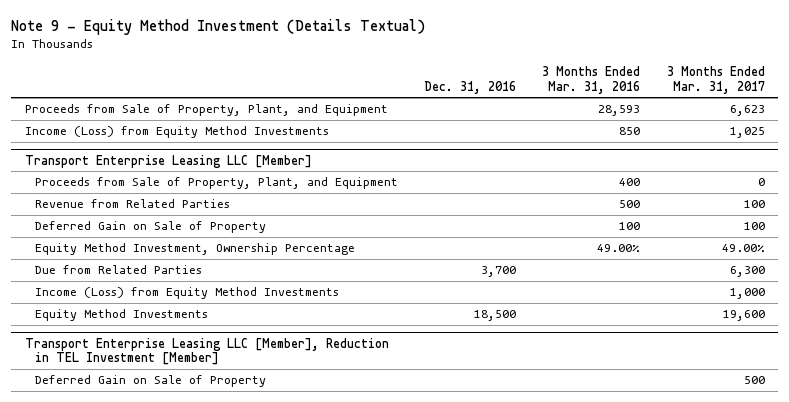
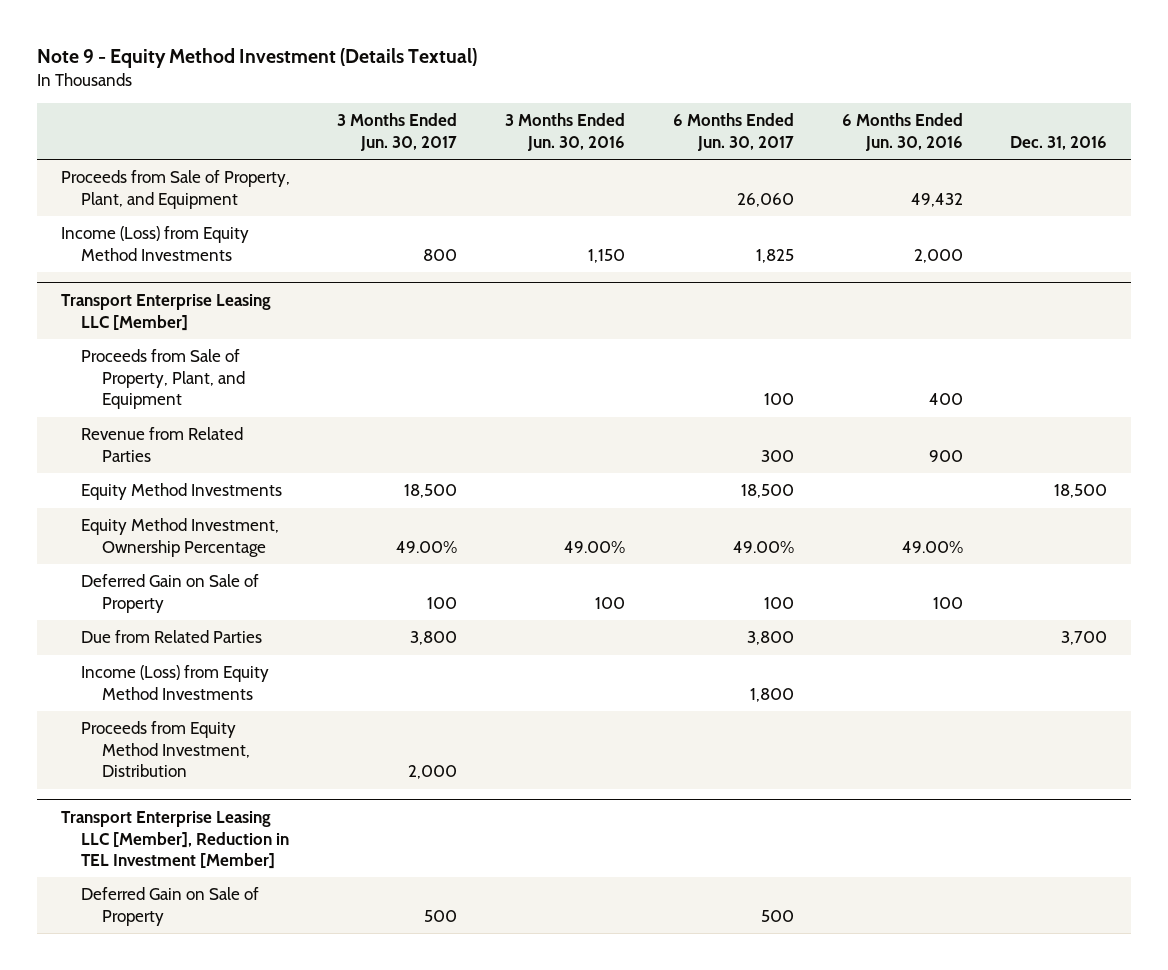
- | Dec. 31, 2016 | 3 Months Ended Mar. 31, 2016 | 3 Months Ended Mar. 31, 2017
+ | 3 Months Ended Jun. 30, 2017 | 3 Months Ended Jun. 30, 2016 | 6 Months Ended Jun. 30, 2017 | 6 Months Ended Jun. 30, 2016 | Dec. 31, 2016
@ Transport Enterprise Leasing LLC [Member]
moved up: Equity Method Investments | 18,500 | | 18,500 | | 18,500
moved down: Deferred Gain on Sale of Property | 100 | 100 | 100 | 100 |
+ Proceeds from Equity Method Investment, Distribution | 2,000 | | | |

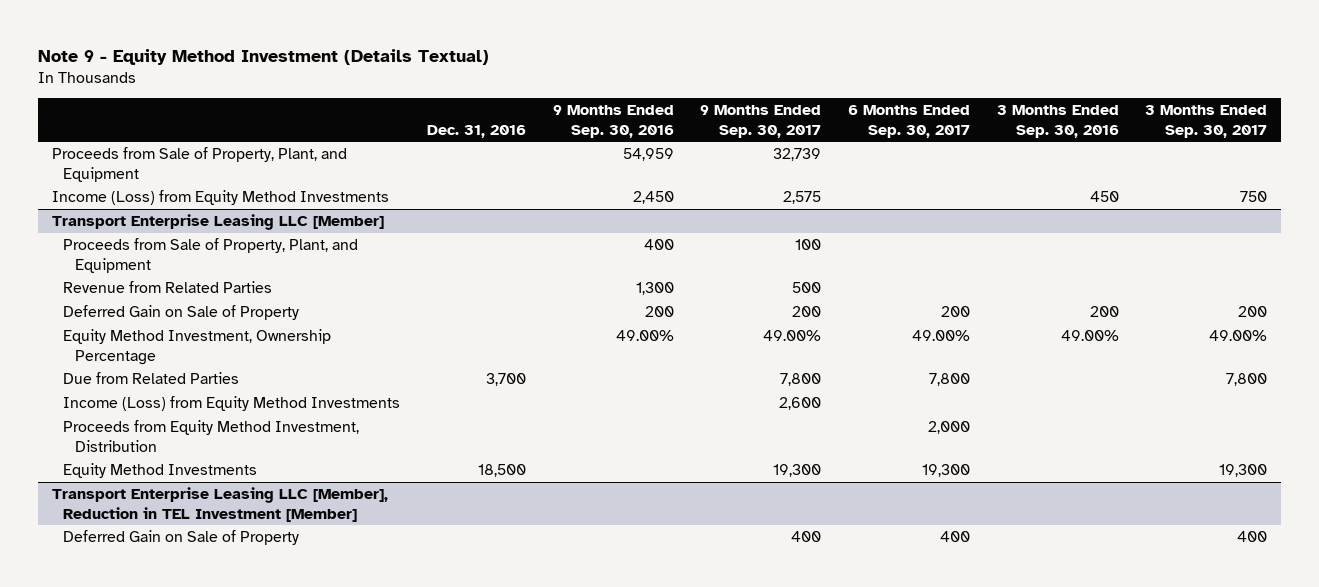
- | 3 Months Ended Jun. 30, 2017 | 3 Months Ended Jun. 30, 2016 | 6 Months Ended Jun. 30, 2017 | 6 Months Ended Jun. 30, 2016 | Dec. 31, 2016
+ | Dec. 31, 2016 | 9 Months Ended Sep. 30, 2016 | 9 Months Ended Sep. 30, 2017 | 6 Months Ended Sep. 30, 2017 | 3 Months Ended Sep. 30, 2016 | 3 Months Ended Sep. 30, 2017
@ Transport Enterprise Leasing LLC [Member]
moved down: Equity Method Investment, Ownership Percentage | | 49.00% | 49.00% | 49.00% | 49.00% | 49.00%
moved down: Equity Method Investments | 18,500 | | 19,300 | 19,300 | | 19,300

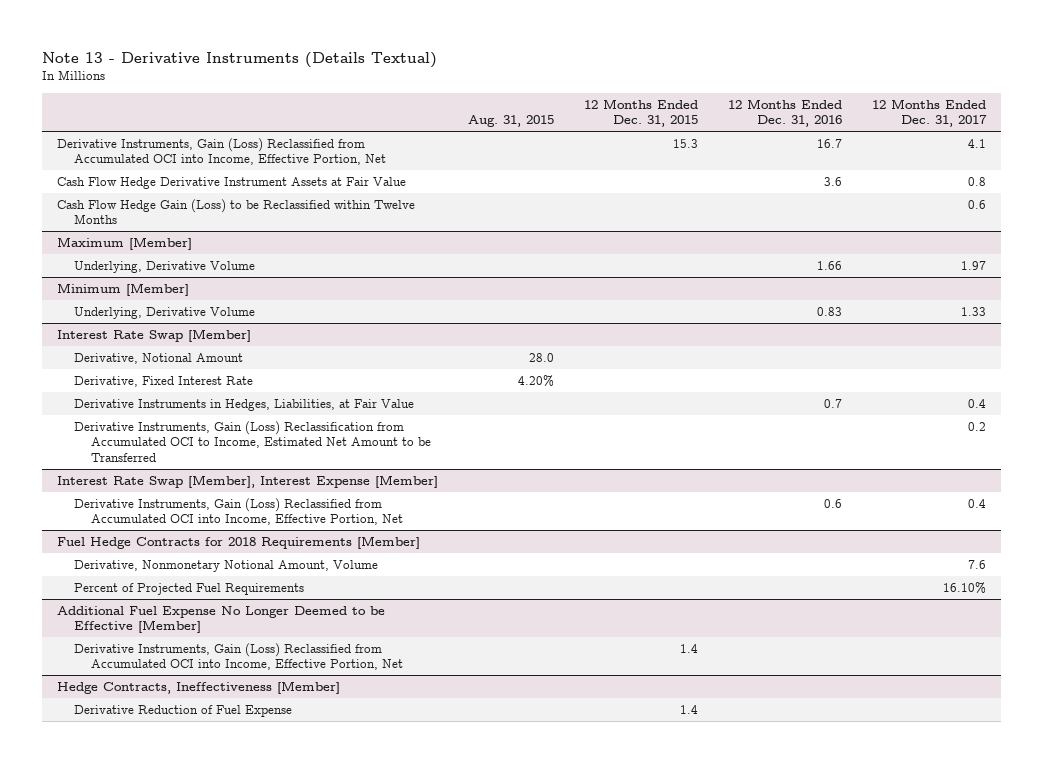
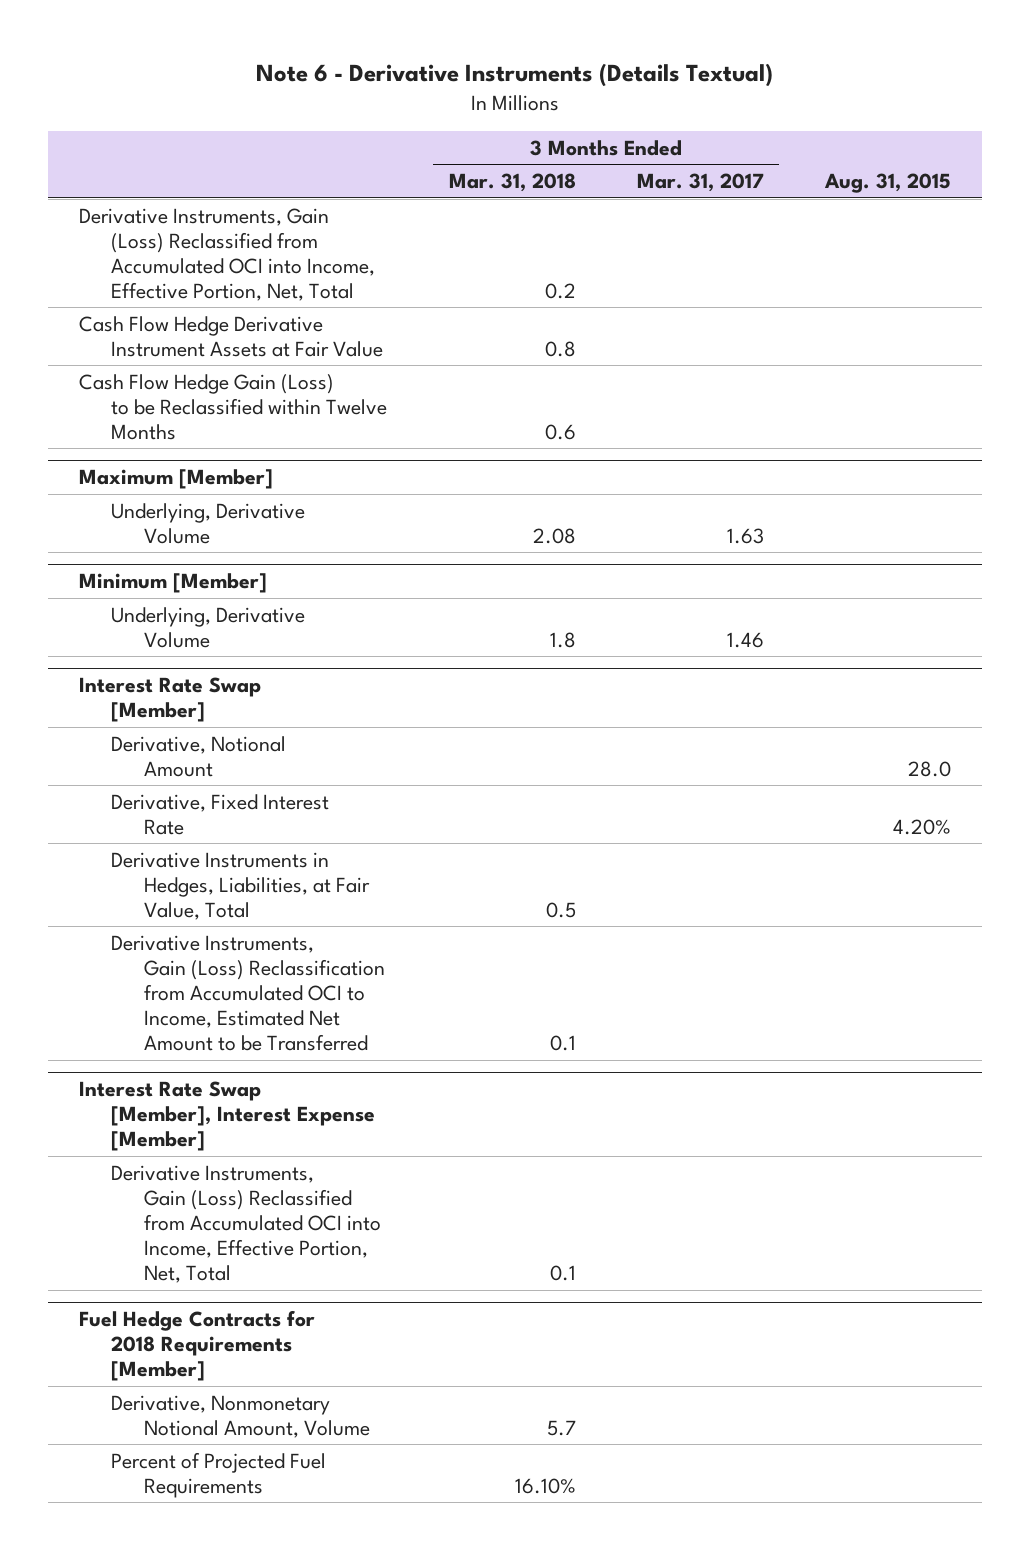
- Note 13 - Derivative Instruments (Details Textual)
+ Note 6 - Derivative Instruments (Details Textual)
- | Aug. 31, 2015 | 12 Months Ended Dec. 31, 2015 | 12 Months Ended Dec. 31, 2016 | 12 Months Ended Dec. 31, 2017
+ | 3 Months Ended Mar. 31, 2018 | 3 Months Ended Mar. 31, 2017 | Aug. 31, 2015
- Derivative Instruments, Gain (Loss) Reclassified from Accumulated OCI into Income, Effective Portion, Net | | 15.3 | 16.7 | 4.1
+ Derivative Instruments, Gain (Loss) Reclassified from Accumulated OCI into Income, Effective Portion, Net, Total | 0.2 | |
@ Interest Rate Swap [Member]
- Derivative Instruments in Hedges, Liabilities, at Fair Value | | | 0.7 | 0.4
+ Derivative Instruments in Hedges, Liabilities, at Fair Value, Total | 0.5 | |
@ Interest Rate Swap [Member], Interest Expense [Member]
- Derivative Instruments, Gain (Loss) Reclassified from Accumulated OCI into Income, Effective Portion, Net | | | 0.6 | 0.4
+ Derivative Instruments, Gain (Loss) Reclassified from Accumulated OCI into Income, Effective Portion, Net, Total | 0.1 | |
- Additional Fuel Expense No Longer Deemed to be Effective [Member]
- Derivative Instruments, Gain (Loss) Reclassified from Accumulated OCI into Income, Effective Portion, Net | | 1.4 | |
- Hedge Contracts, Ineffectiveness [Member]
- Derivative Reduction of Fuel Expense | | 1.4 | |

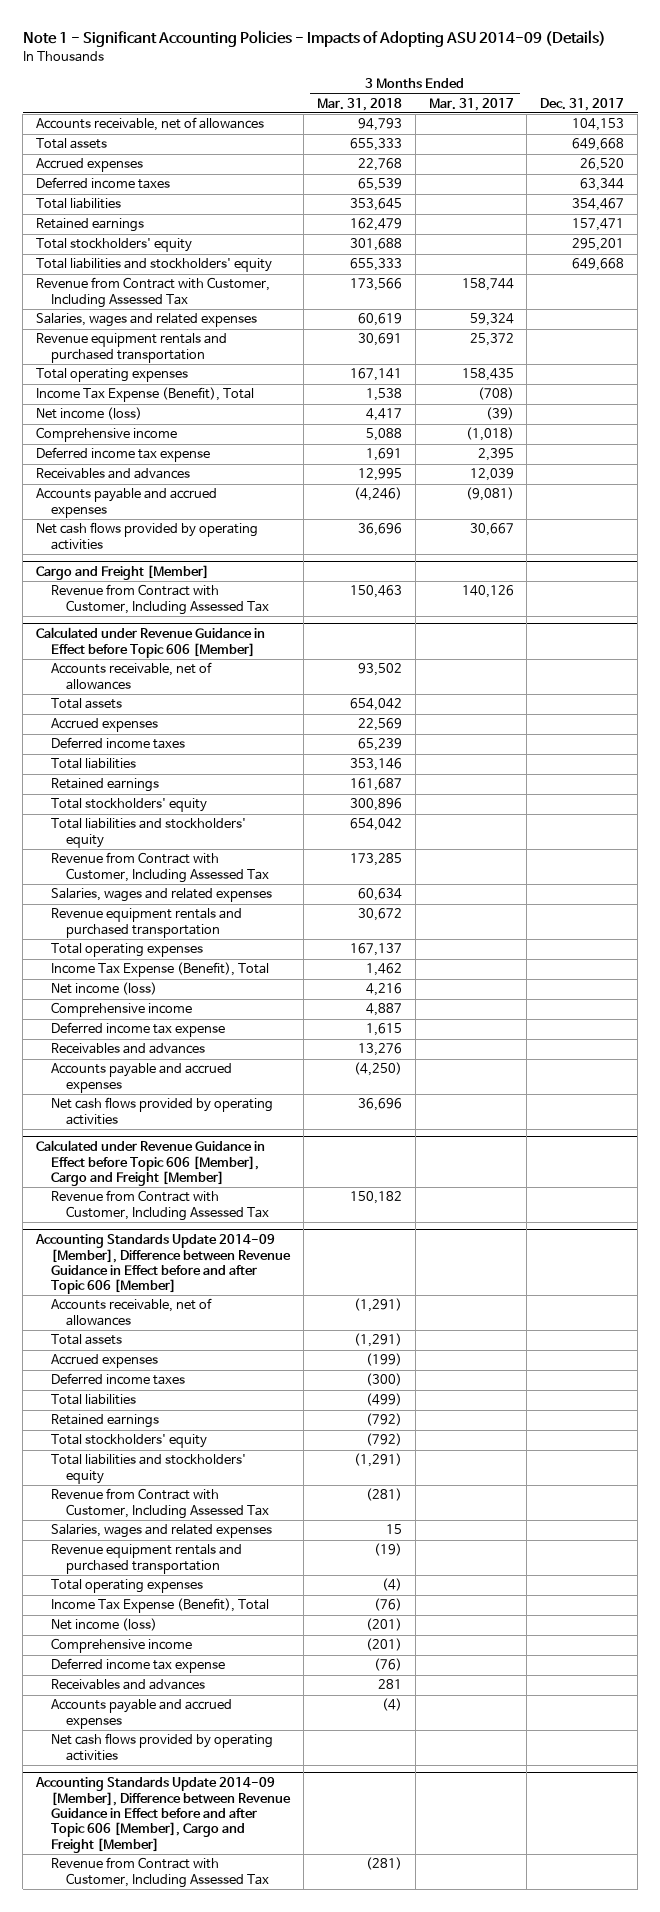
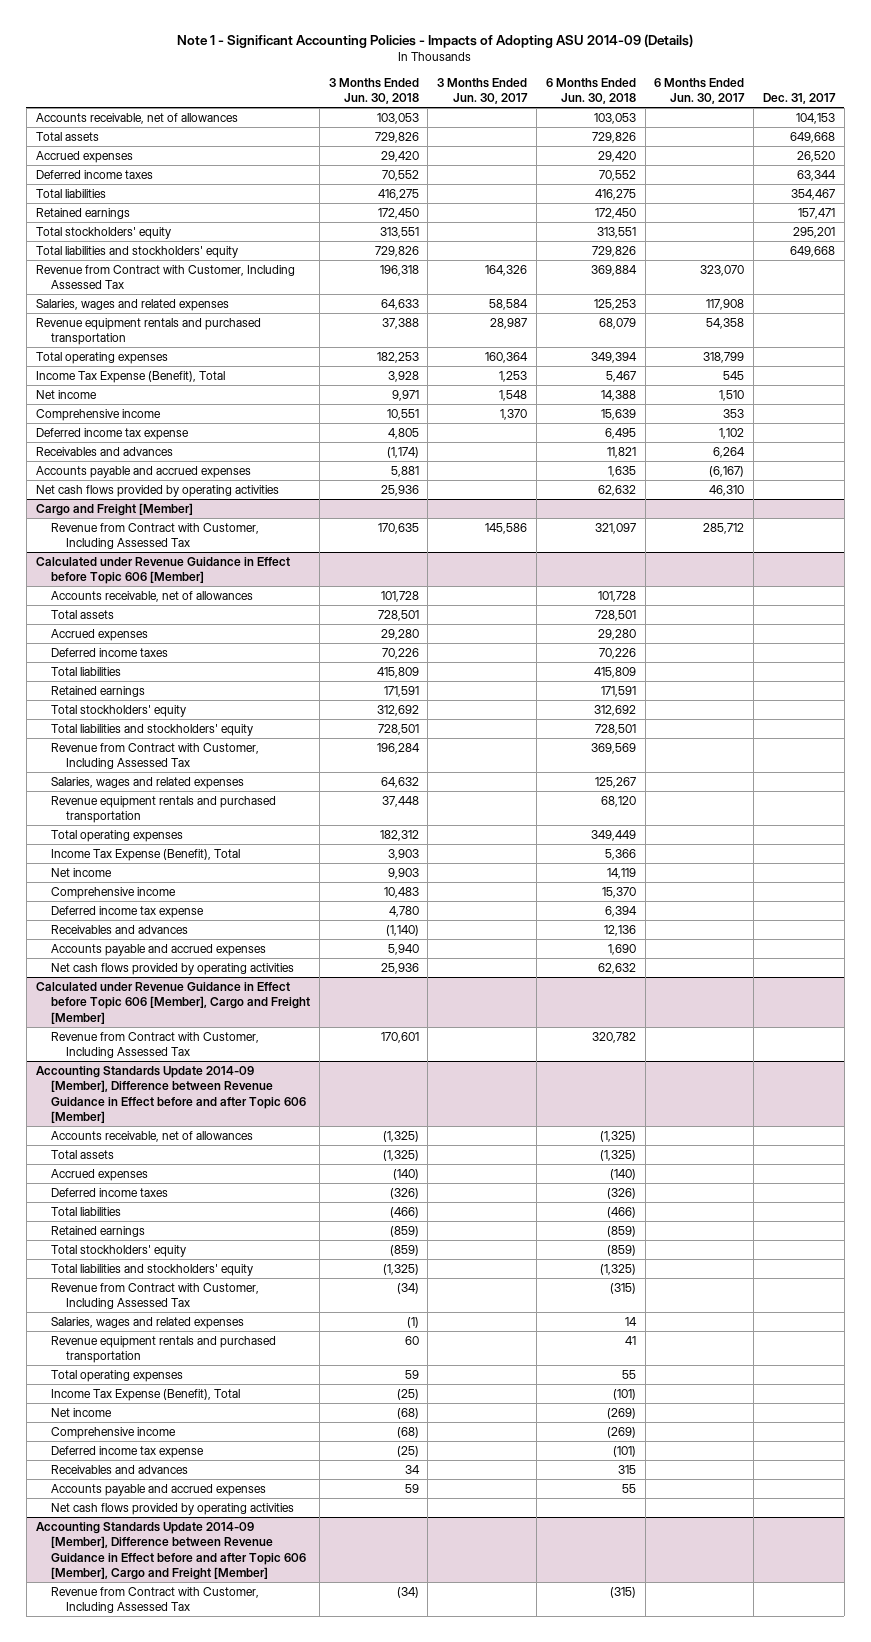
- | 3 Months Ended Mar. 31, 2018 | 3 Months Ended Mar. 31, 2017 | Dec. 31, 2017
+ | 3 Months Ended Jun. 30, 2018 | 3 Months Ended Jun. 30, 2017 | 6 Months Ended Jun. 30, 2018 | 6 Months Ended Jun. 30, 2017 | Dec. 31, 2017
- Net income (loss) | 4,417 | (39) |
+ Net income | 9,971 | 1,548 | 14,388 | 1,510 |
@ Calculated under Revenue Guidance in Effect before Topic 606 [Member]
- Net income (loss) | 4,216 | |
+ Net income | 9,903 | | 14,119 | |
@ Accounting Standards Update 2014-09 [Member], Difference between Revenue Guidance in Effect before and after Topic 606 [Member]
- Net income (loss) | (201) | |
+ Net income | (68) | | (269) | |

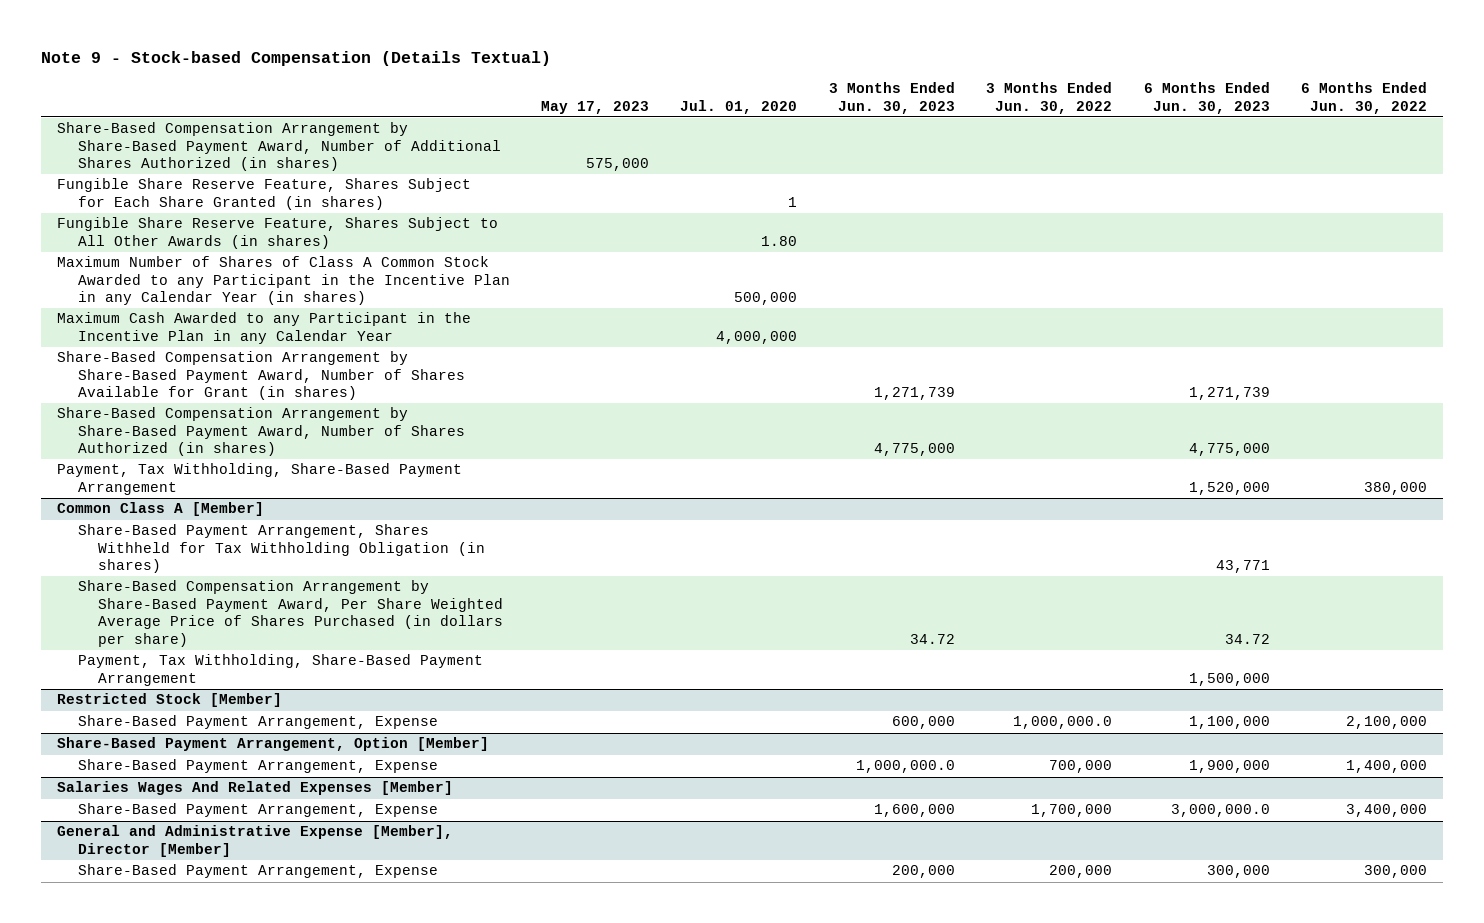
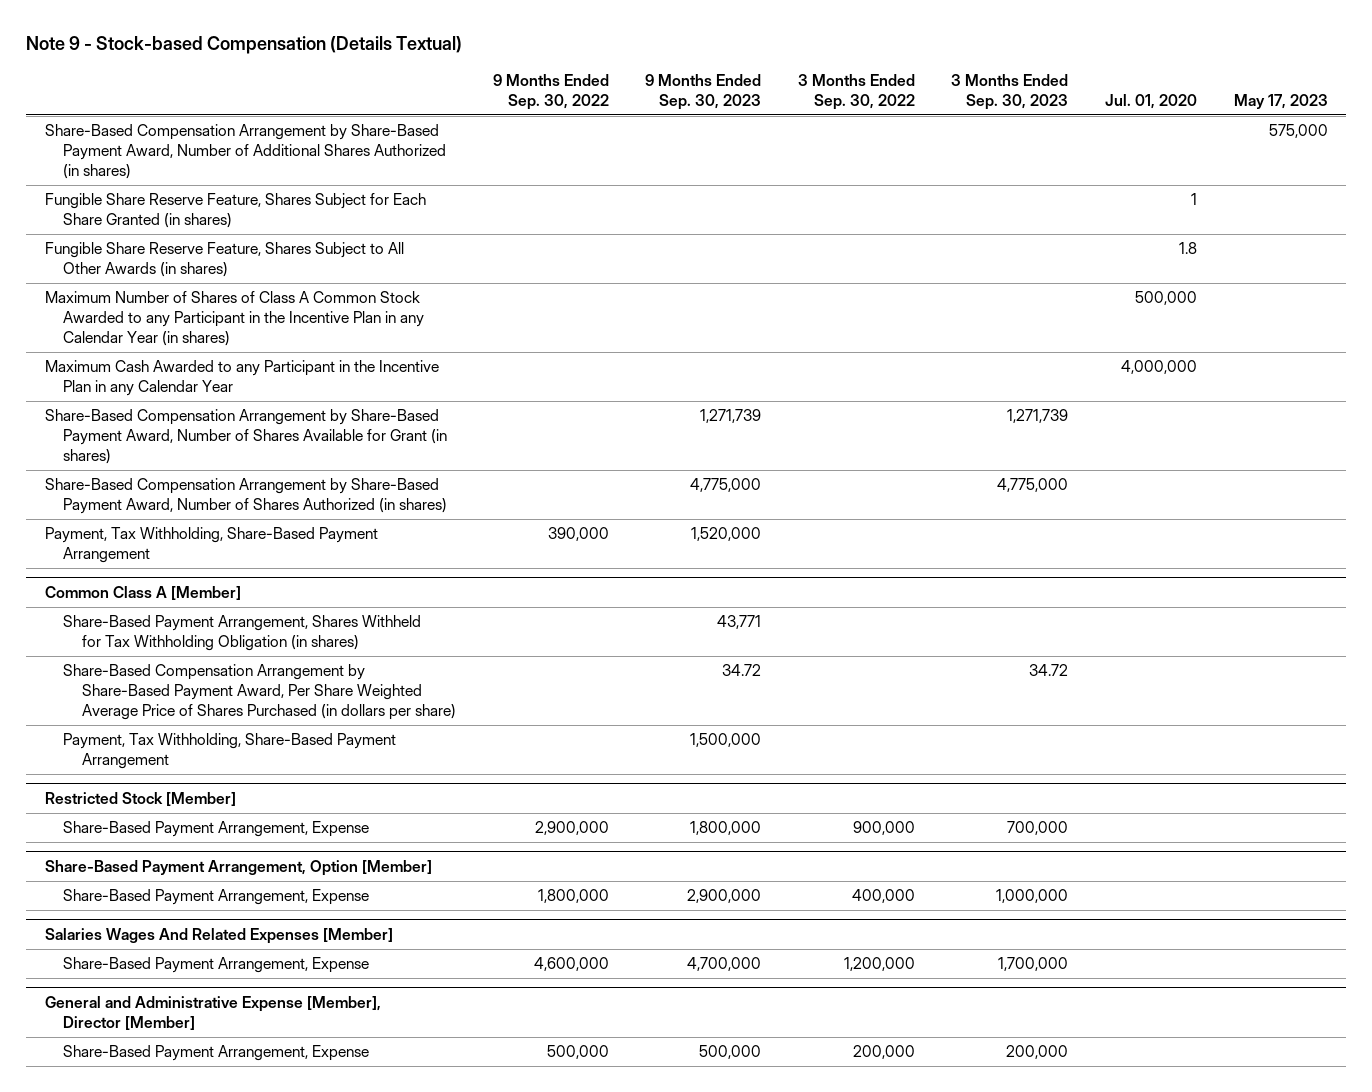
- | May 17, 2023 | Jul. 01, 2020 | 3 Months Ended Jun. 30, 2023 | 3 Months Ended Jun. 30, 2022 | 6 Months Ended Jun. 30, 2023 | 6 Months Ended Jun. 30, 2022
+ | 9 Months Ended Sep. 30, 2022 | 9 Months Ended Sep. 30, 2023 | 3 Months Ended Sep. 30, 2022 | 3 Months Ended Sep. 30, 2023 | Jul. 01, 2020 | May 17, 2023
- Fungible Share Reserve Feature, Shares Subject to All Other Awards (in shares) | | 1.80 | | | |
+ Fungible Share Reserve Feature, Shares Subject to All Other Awards (in shares) | | | | | 1.8 |

